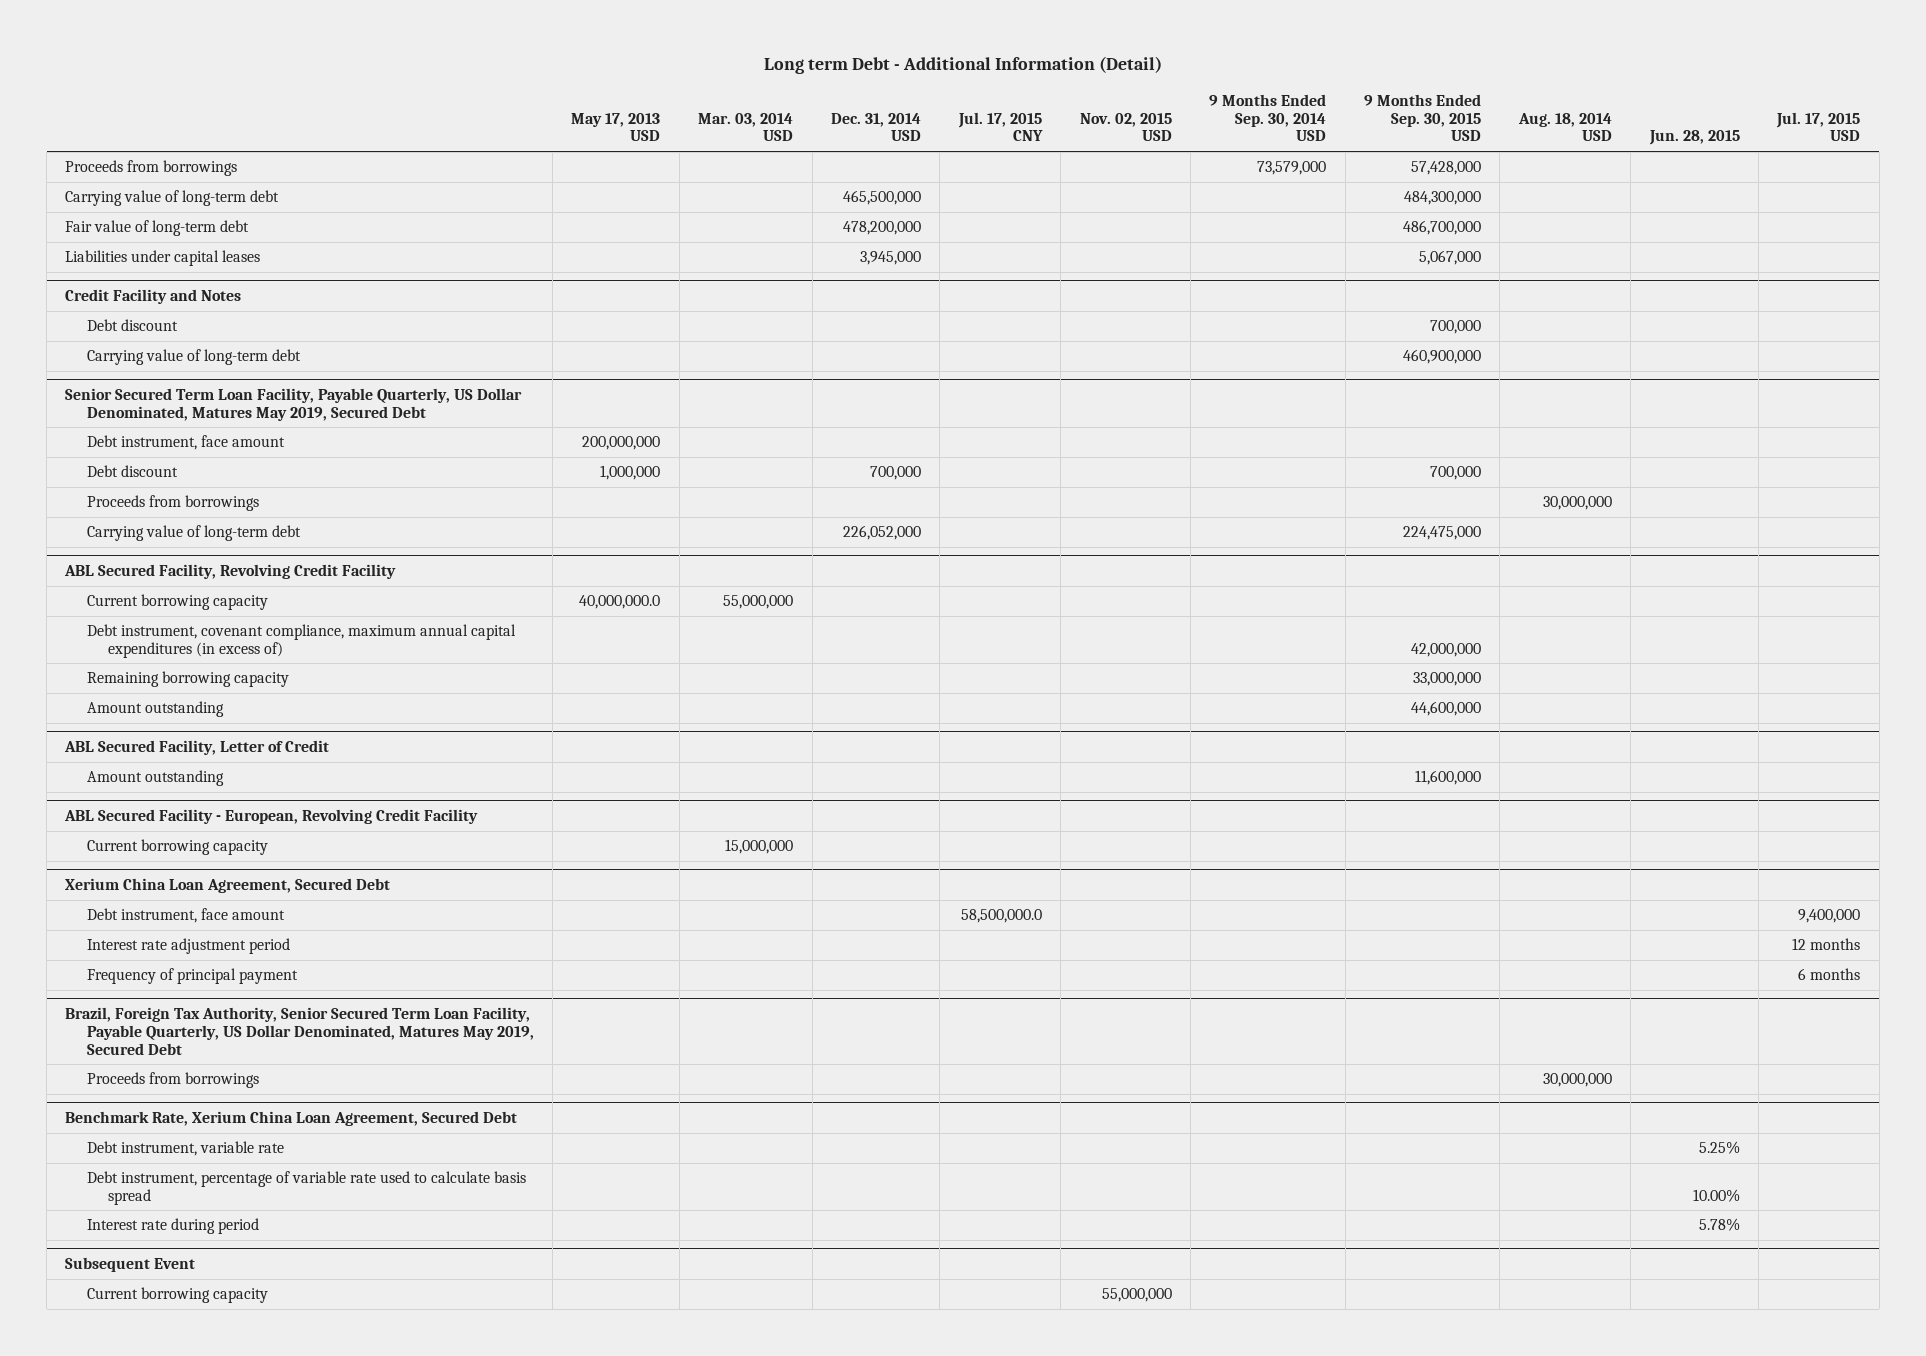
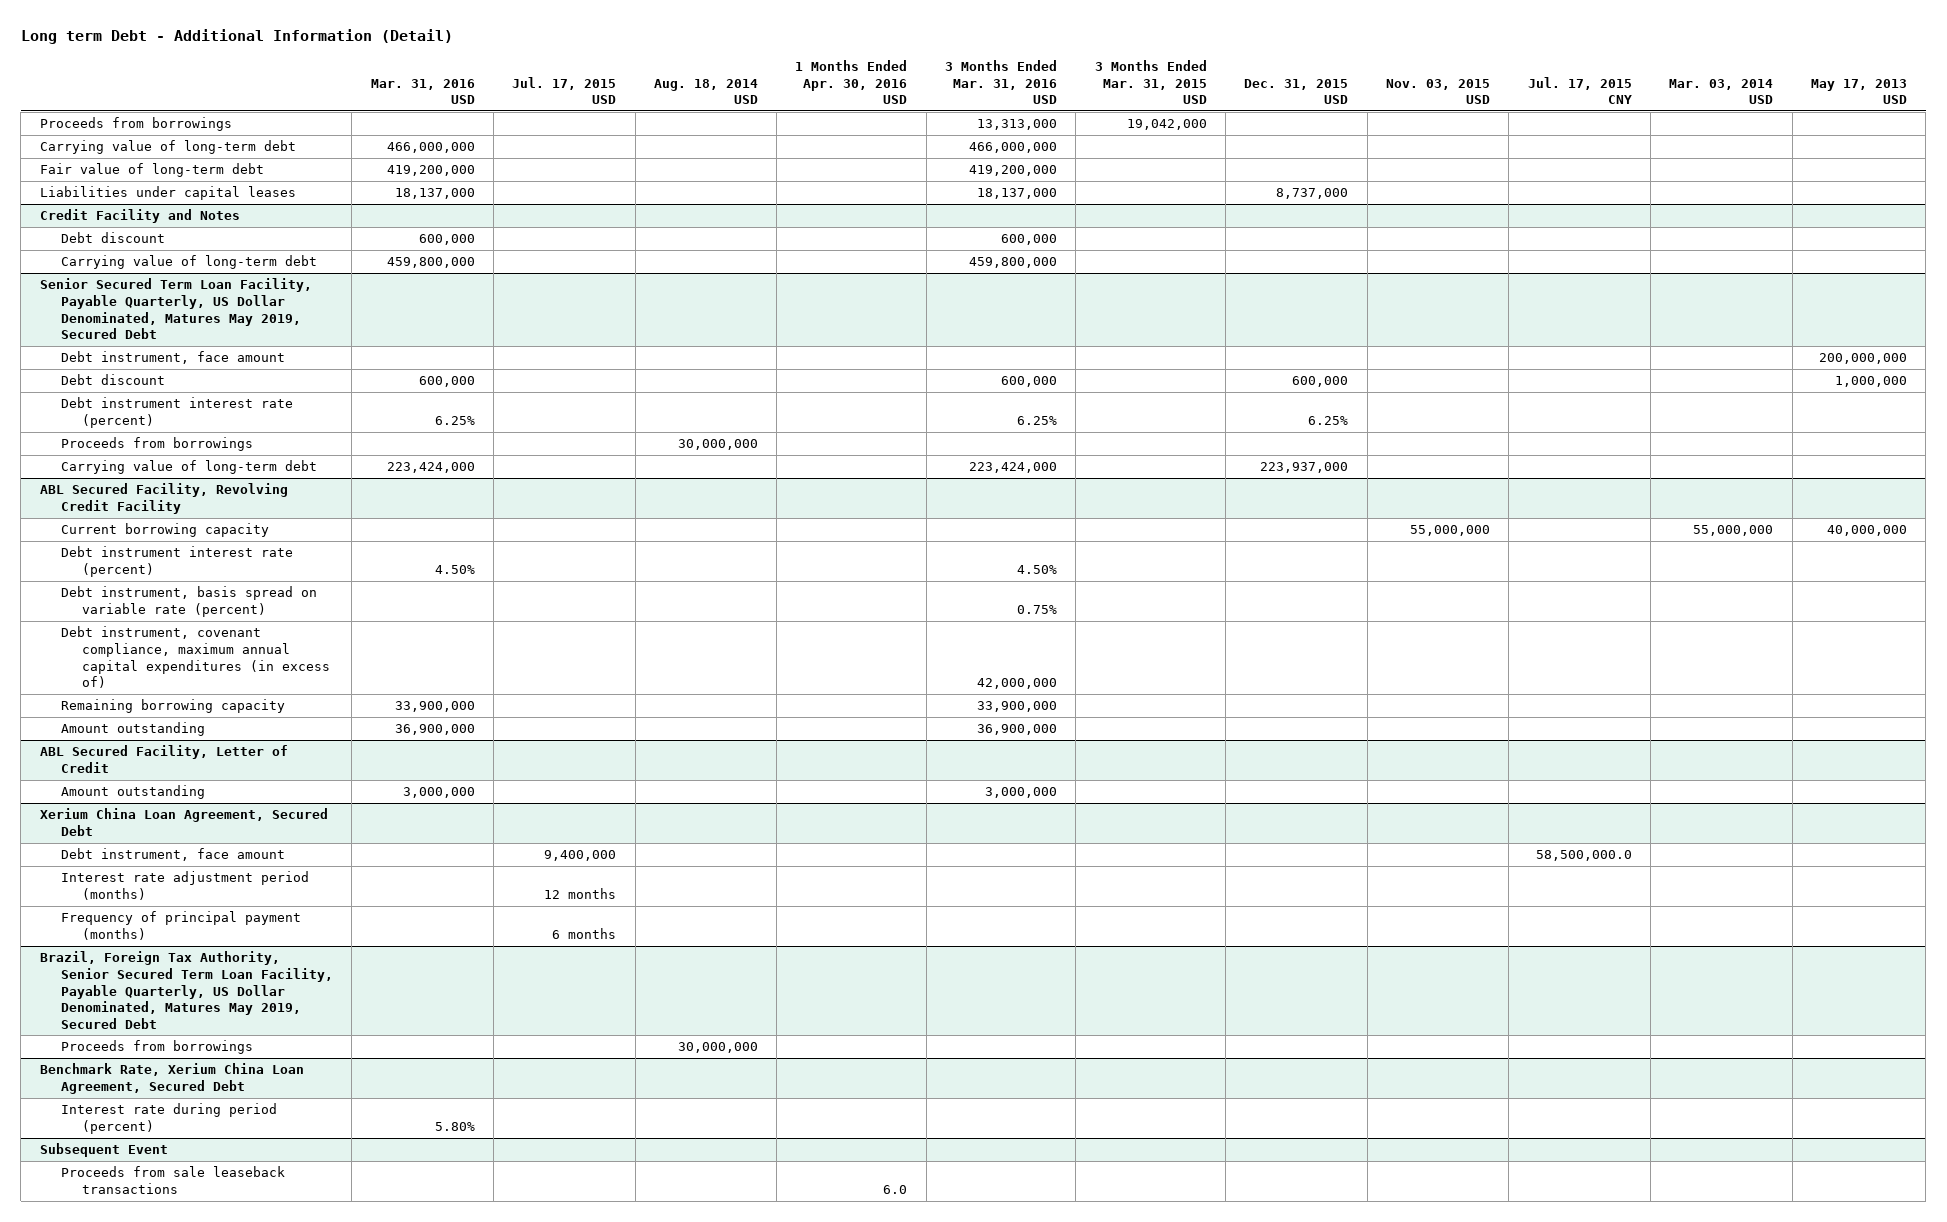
- | May 17, 2013 USD | Mar. 03, 2014 USD | Dec. 31, 2014 USD | Jul. 17, 2015 CNY | Nov. 02, 2015 USD | 9 Months Ended Sep. 30, 2014 USD | 9 Months Ended Sep. 30, 2015 USD | Aug. 18, 2014 USD | Jun. 28, 2015 | Jul. 17, 2015 USD
+ | Mar. 31, 2016 USD | Jul. 17, 2015 USD | Aug. 18, 2014 USD | 1 Months Ended Apr. 30, 2016 USD | 3 Months Ended Mar. 31, 2016 USD | 3 Months Ended Mar. 31, 2015 USD | Dec. 31, 2015 USD | Nov. 03, 2015 USD | Jul. 17, 2015 CNY | Mar. 03, 2014 USD | May 17, 2013 USD
@ Senior Secured Term Loan Facility, Payable Quarterly, US Dollar Denominated, Matures May 2019, Secured Debt
+ Debt instrument interest rate (percent) | 6.25% | | | | 6.25% | | 6.25% | | | |
@ ABL Secured Facility, Revolving Credit Facility
- Current borrowing capacity | 40,000,000.0 | 55,000,000 | | | | | | | |
+ Current borrowing capacity | | | | | | | | 55,000,000 | | 55,000,000 | 40,000,000
+ Debt instrument interest rate (percent) | 4.50% | | | | 4.50% | | | | | |
+ Debt instrument, basis spread on variable rate (percent) | | | | | 0.75% | | | | | |
- ABL Secured Facility - European, Revolving Credit Facility
- Current borrowing capacity | | 15,000,000 | | | | | | | |
@ Xerium China Loan Agreement, Secured Debt
- Interest rate adjustment period | | | | | | | | | | 12 months
- Frequency of principal payment | | | | | | | | | | 6 months
+ Interest rate adjustment period (months) | | 12 months | | | | | | | | |
+ Frequency of principal payment (months) | | 6 months | | | | | | | | |
@ Benchmark Rate, Xerium China Loan Agreement, Secured Debt
- Debt instrument, variable rate | | | | | | | | | 5.25% |
- Debt instrument, percentage of variable rate used to calculate basis spread | | | | | | | | | 10.00% |
- Interest rate during period | | | | | | | | | 5.78% |
+ Interest rate during period (percent) | 5.80% | | | | | | | | | |
@ Subsequent Event
- Current borrowing capacity | | | | | 55,000,000 | | | | |
+ Proceeds from sale leaseback transactions | | | | 6.0 | | | | | | |

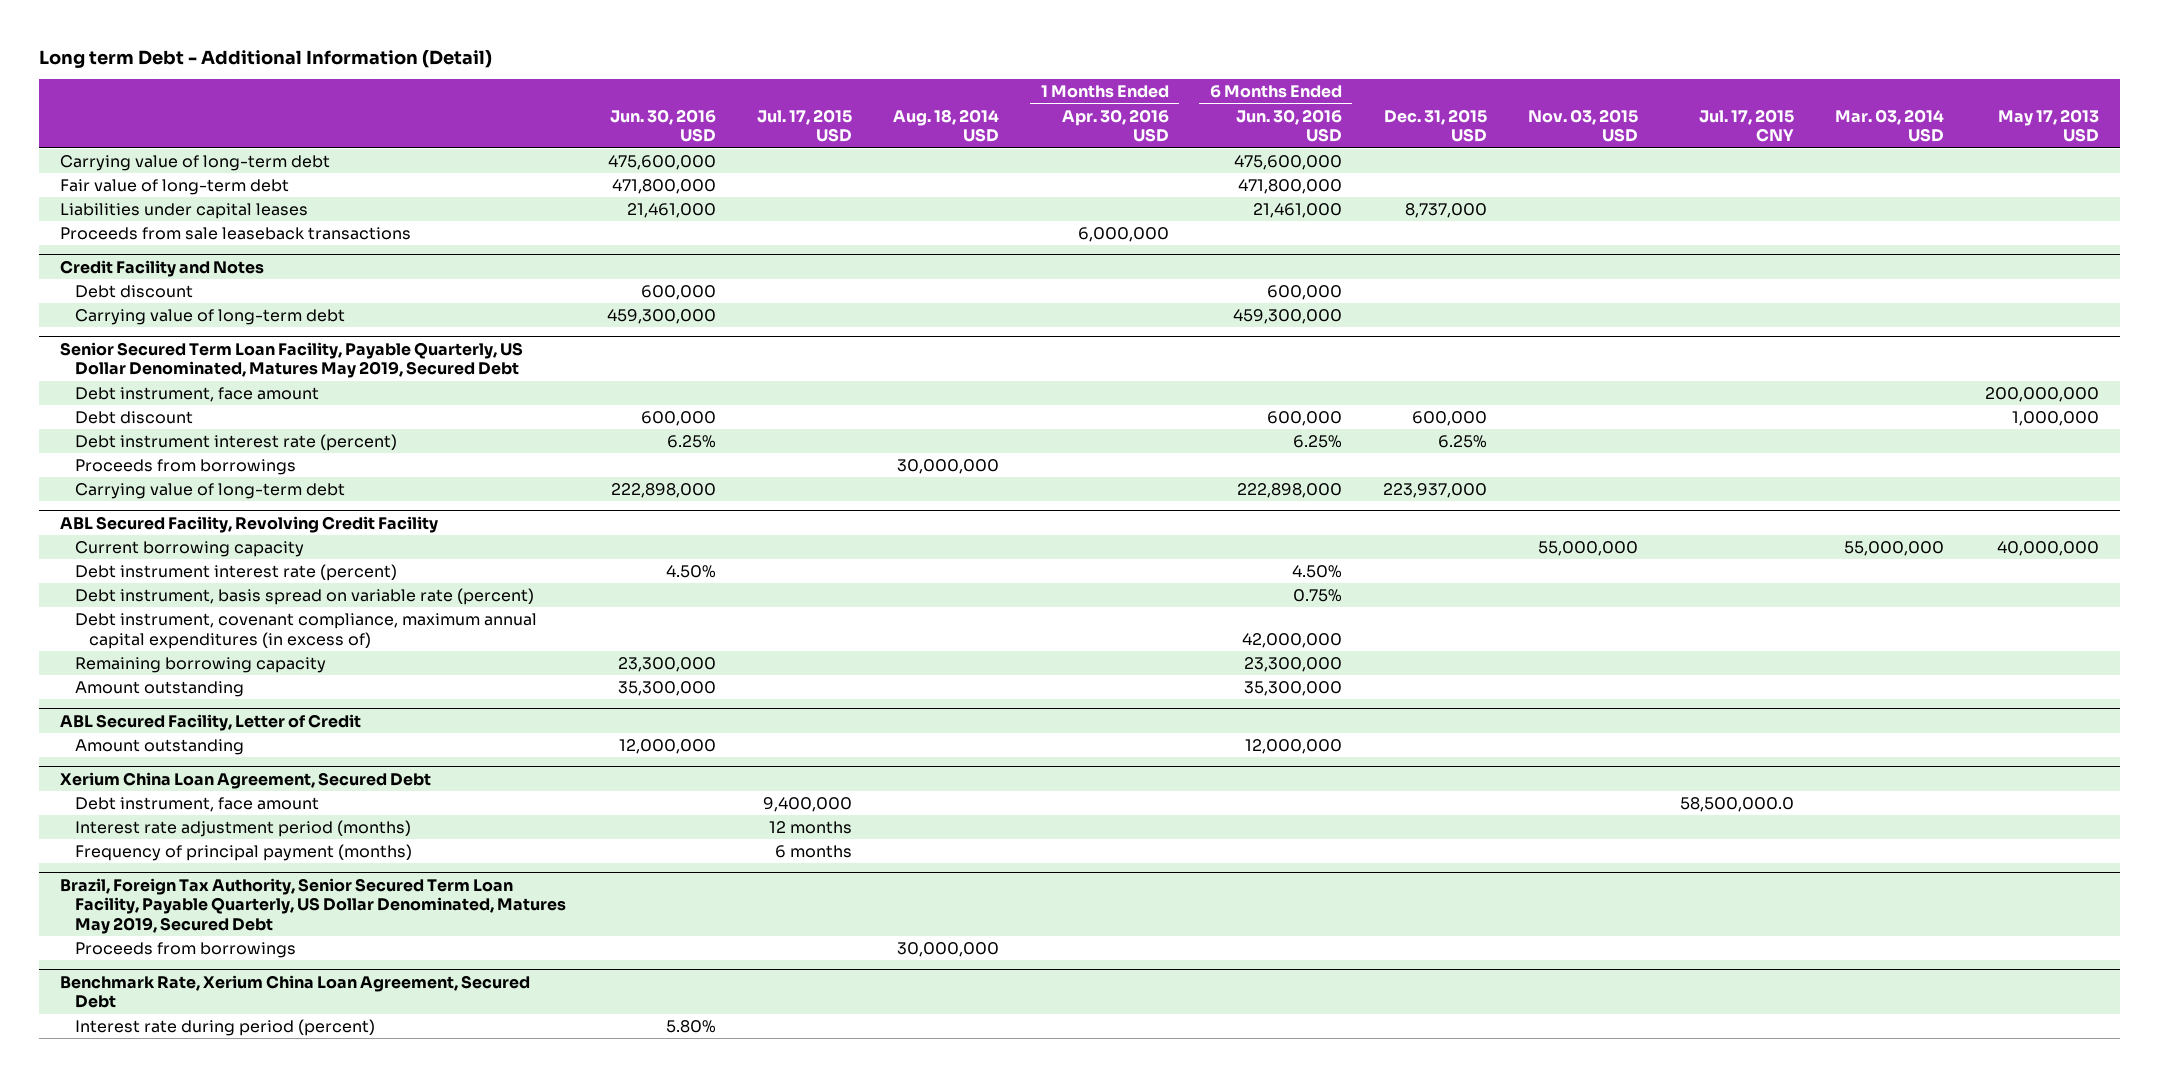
- | Mar. 31, 2016 USD | Jul. 17, 2015 USD | Aug. 18, 2014 USD | 1 Months Ended Apr. 30, 2016 USD | 3 Months Ended Mar. 31, 2016 USD | 3 Months Ended Mar. 31, 2015 USD | Dec. 31, 2015 USD | Nov. 03, 2015 USD | Jul. 17, 2015 CNY | Mar. 03, 2014 USD | May 17, 2013 USD
+ | Jun. 30, 2016 USD | Jul. 17, 2015 USD | Aug. 18, 2014 USD | 1 Months Ended Apr. 30, 2016 USD | 6 Months Ended Jun. 30, 2016 USD | Dec. 31, 2015 USD | Nov. 03, 2015 USD | Jul. 17, 2015 CNY | Mar. 03, 2014 USD | May 17, 2013 USD
- Proceeds from borrowings | | | | | 13,313,000 | 19,042,000 | | | | |
+ Proceeds from sale leaseback transactions | | | | 6,000,000 | | | | | |
- Subsequent Event
- Proceeds from sale leaseback transactions | | | | 6.0 | | | | | | |

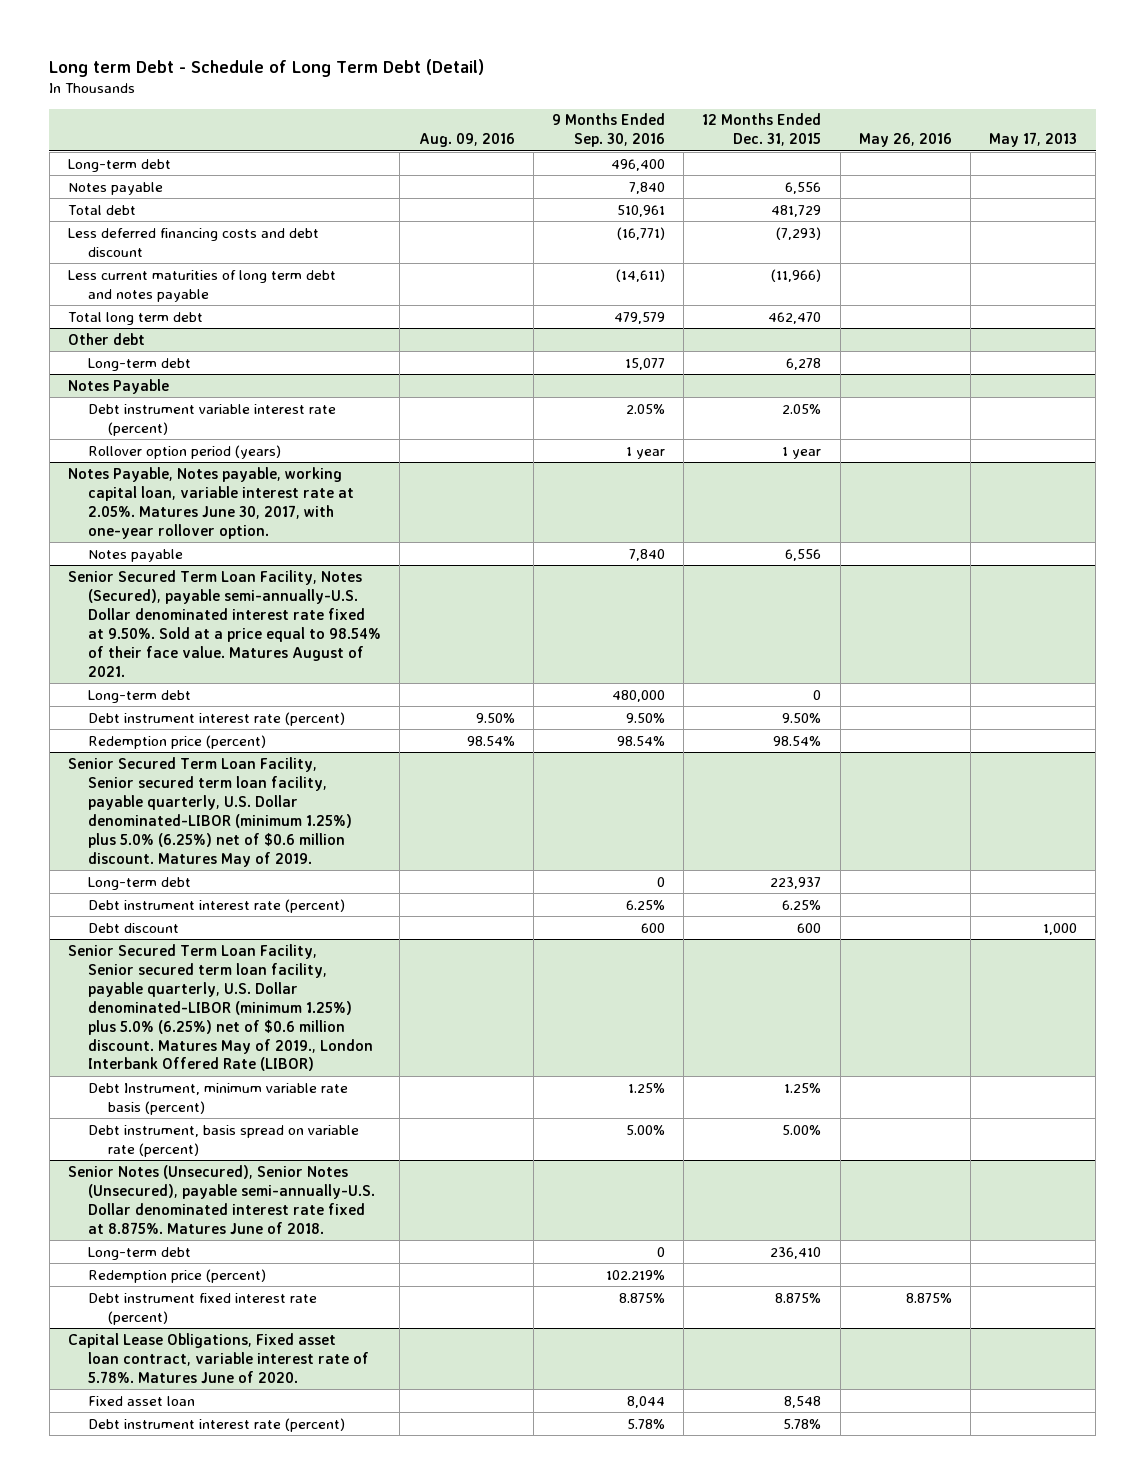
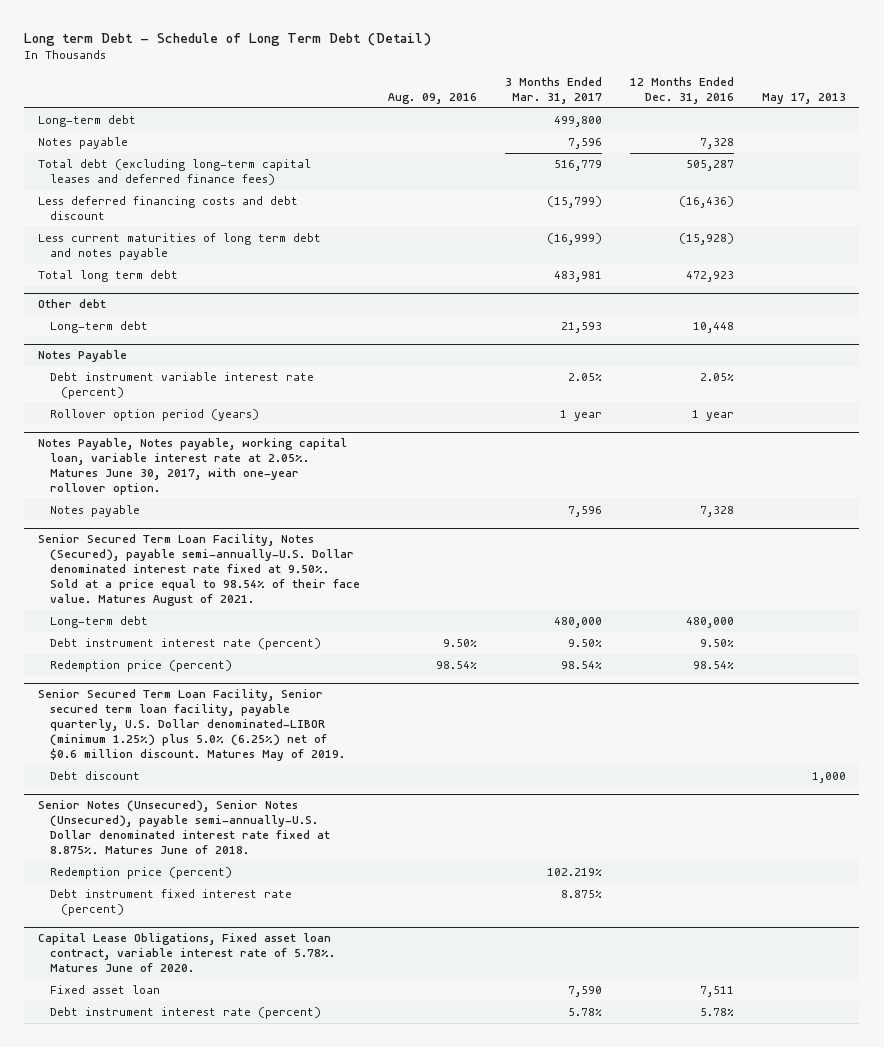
- | Aug. 09, 2016 | 9 Months Ended Sep. 30, 2016 | 12 Months Ended Dec. 31, 2015 | May 26, 2016 | May 17, 2013
+ | Aug. 09, 2016 | 3 Months Ended Mar. 31, 2017 | 12 Months Ended Dec. 31, 2016 | May 17, 2013
- Total debt | | 510,961 | 481,729 | |
+ Total debt (excluding long-term capital leases and deferred finance fees) | | 516,779 | 505,287 |
@ Senior Secured Term Loan Facility, Senior secured term loan facility, payable quarterly, U.S. Dollar denominated-LIBOR (minimum 1.25%) plus 5.0% (6.25%) net of $0.6 million discount. Matures May of 2019.
- Long-term debt | | 0 | 223,937 | |
- Debt instrument interest rate (percent) | | 6.25% | 6.25% | |
- Senior Secured Term Loan Facility, Senior secured term loan facility, payable quarterly, U.S. Dollar denominated-LIBOR (minimum 1.25%) plus 5.0% (6.25%) net of $0.6 million discount. Matures May of 2019., London Interbank Offered Rate (LIBOR)
- Debt Instrument, minimum variable rate basis (percent) | | 1.25% | 1.25% | |
- Debt instrument, basis spread on variable rate (percent) | | 5.00% | 5.00% | |
@ Senior Notes (Unsecured), Senior Notes (Unsecured), payable semi-annually-U.S. Dollar denominated interest rate fixed at 8.875%. Matures June of 2018.
- Long-term debt | | 0 | 236,410 | |

